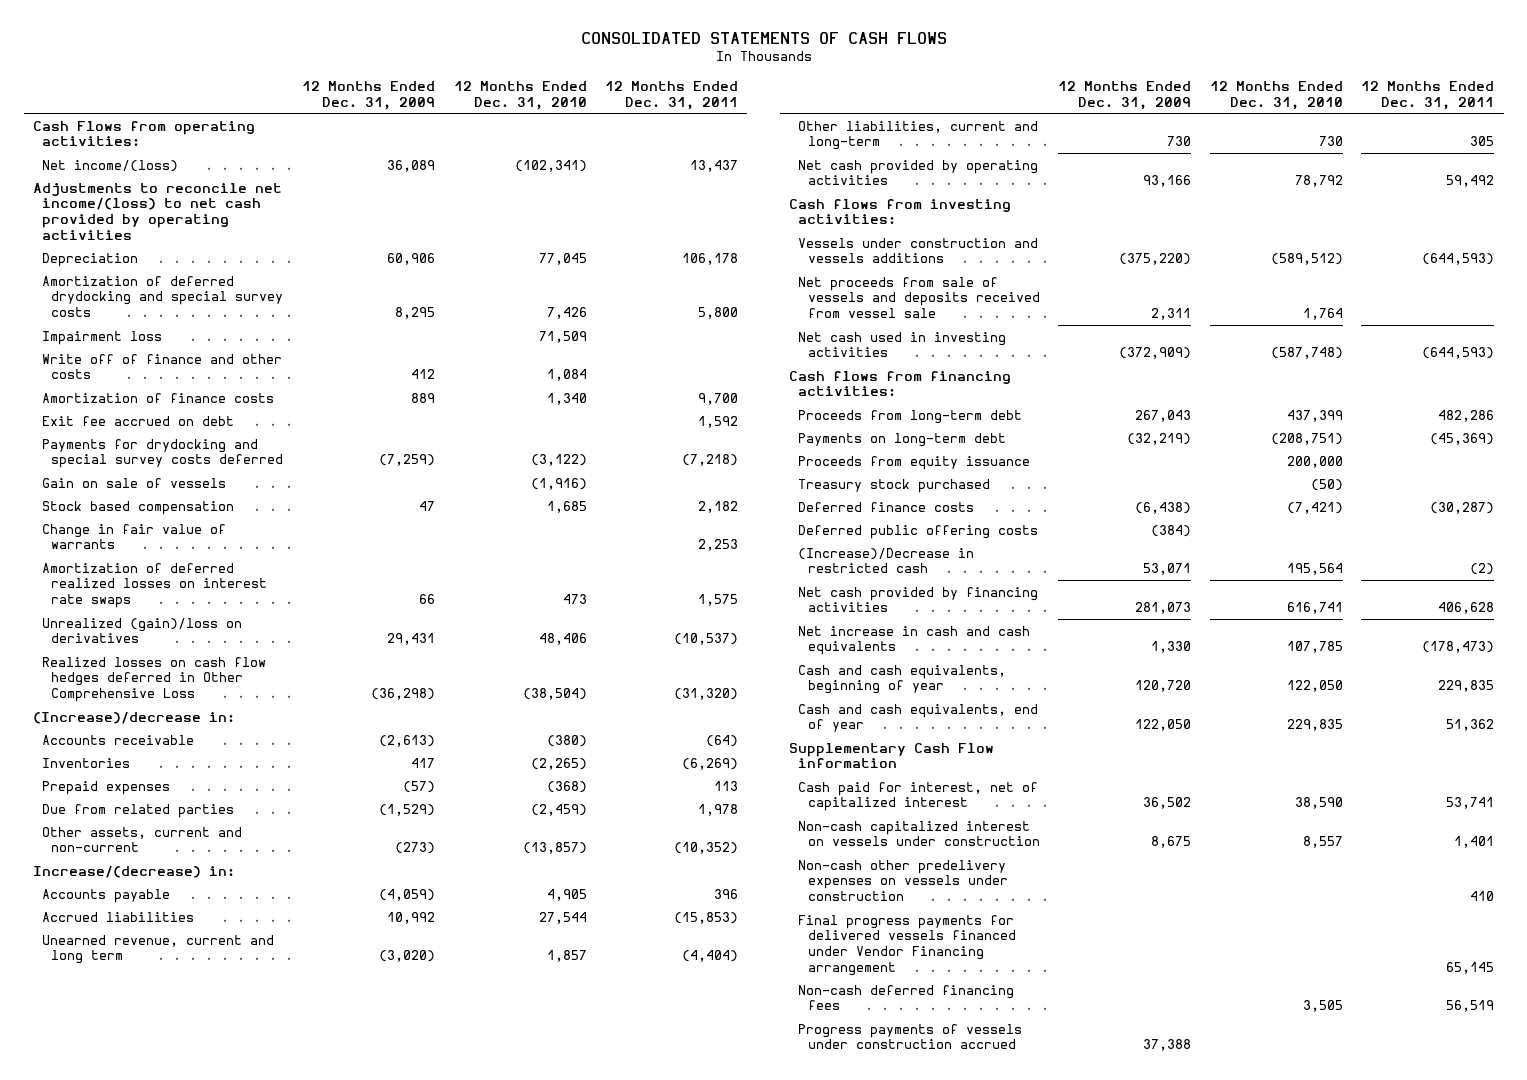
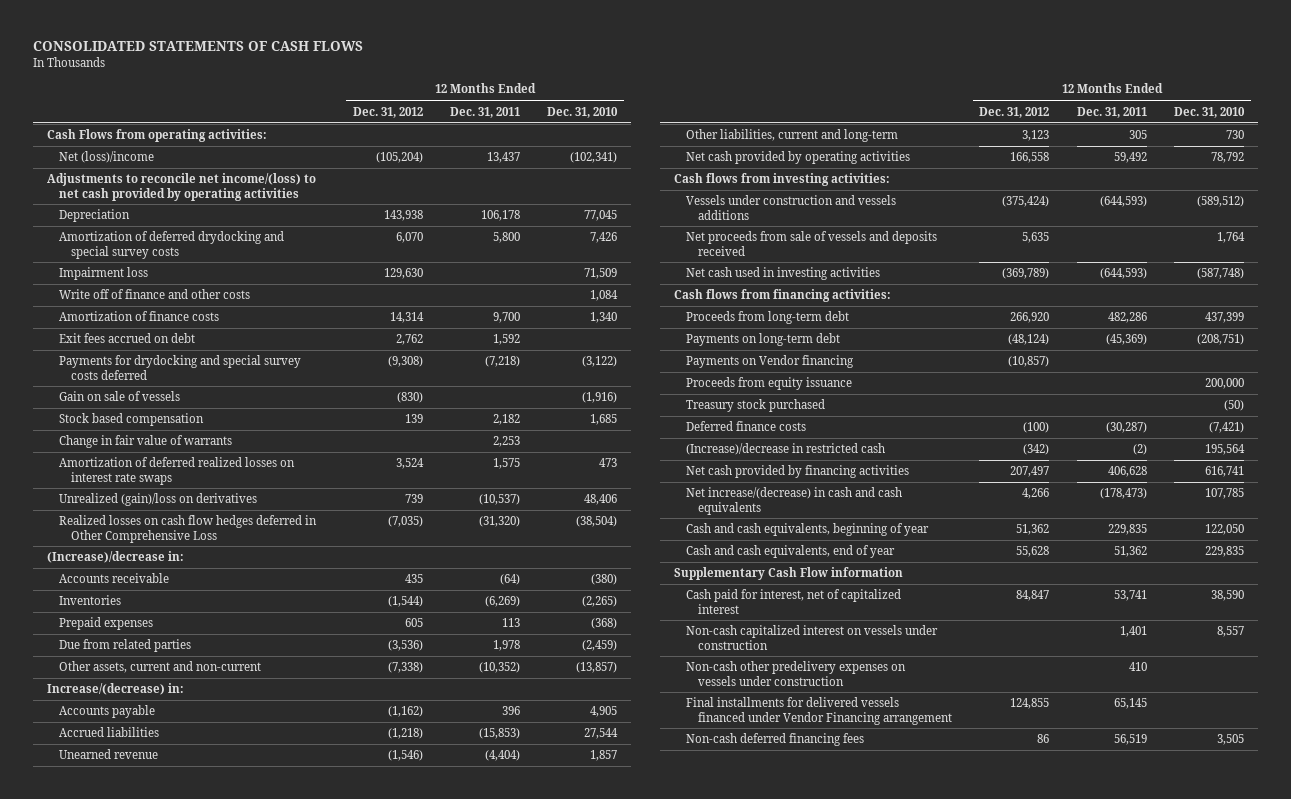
- | 12 Months Ended Dec. 31, 2009 | 12 Months Ended Dec. 31, 2010 | 12 Months Ended Dec. 31, 2011
+ | 12 Months Ended Dec. 31, 2012 | 12 Months Ended Dec. 31, 2011 | 12 Months Ended Dec. 31, 2010
- Net income/(loss) | 36,089 | (102,341) | 13,437
+ Net (loss)/income | (105,204) | 13,437 | (102,341)
- Exit fee accrued on debt | | | 1,592
+ Exit fees accrued on debt | 2,762 | 1,592 |
- Unearned revenue, current and long term | (3,020) | 1,857 | (4,404)
+ Unearned revenue | (1,546) | (4,404) | 1,857
- Net proceeds from sale of vessels and deposits received from vessel sale | 2,311 | 1,764 |
+ Net proceeds from sale of vessels and deposits received | 5,635 | | 1,764
+ Payments on Vendor financing | (10,857) | |
- Deferred public offering costs | (384) | |
- (Increase)/Decrease in restricted cash | 53,071 | 195,564 | (2)
+ (Increase)/decrease in restricted cash | (342) | (2) | 195,564
- Net increase in cash and cash equivalents | 1,330 | 107,785 | (178,473)
+ Net increase/(decrease) in cash and cash equivalents | 4,266 | (178,473) | 107,785
- Final progress payments for delivered vessels financed under Vendor Financing arrangement | | | 65,145
+ Final installments for delivered vessels financed under Vendor Financing arrangement | 124,855 | 65,145 |
- Progress payments of vessels under construction accrued | 37,388 | |

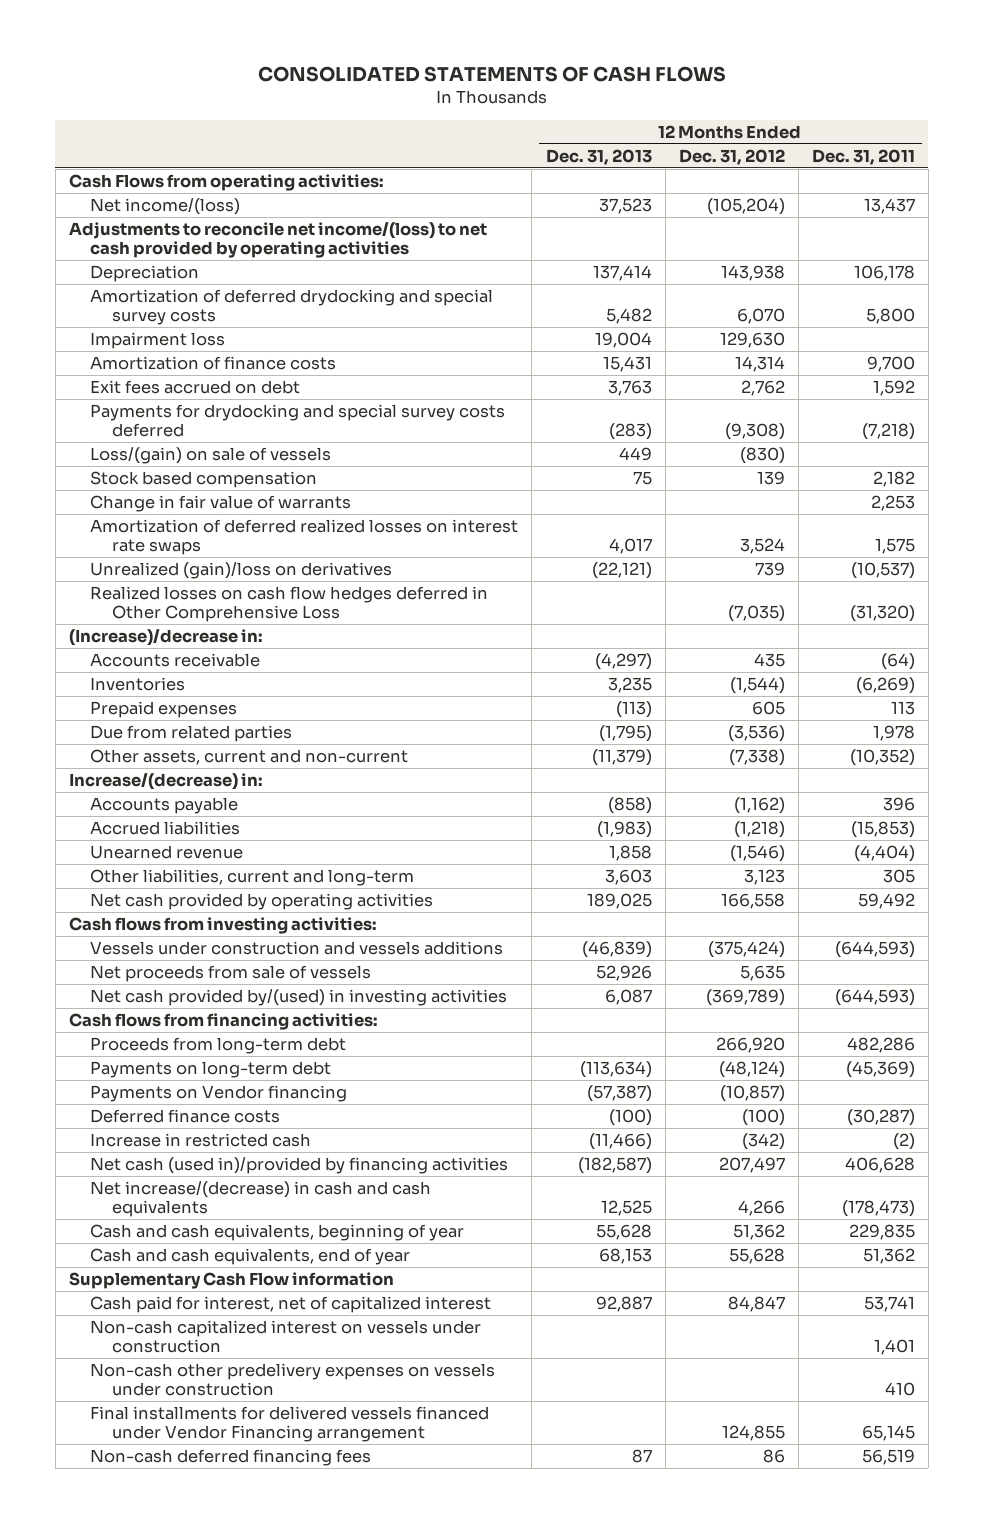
- | 12 Months Ended Dec. 31, 2012 | 12 Months Ended Dec. 31, 2011 | 12 Months Ended Dec. 31, 2010
+ | 12 Months Ended Dec. 31, 2013 | 12 Months Ended Dec. 31, 2012 | 12 Months Ended Dec. 31, 2011
- Net (loss)/income | (105,204) | 13,437 | (102,341)
+ Net income/(loss) | 37,523 | (105,204) | 13,437
- Write off of finance and other costs | | | 1,084
- Gain on sale of vessels | (830) | | (1,916)
+ Loss/(gain) on sale of vessels | 449 | (830) |
- Net proceeds from sale of vessels and deposits received | 5,635 | | 1,764
- Net cash used in investing activities | (369,789) | (644,593) | (587,748)
+ Net proceeds from sale of vessels | 52,926 | 5,635 |
+ Net cash provided by/(used) in investing activities | 6,087 | (369,789) | (644,593)
- Proceeds from equity issuance | | | 200,000
- Treasury stock purchased | | | (50)
- (Increase)/decrease in restricted cash | (342) | (2) | 195,564
- Net cash provided by financing activities | 207,497 | 406,628 | 616,741
+ Increase in restricted cash | (11,466) | (342) | (2)
+ Net cash (used in)/provided by financing activities | (182,587) | 207,497 | 406,628

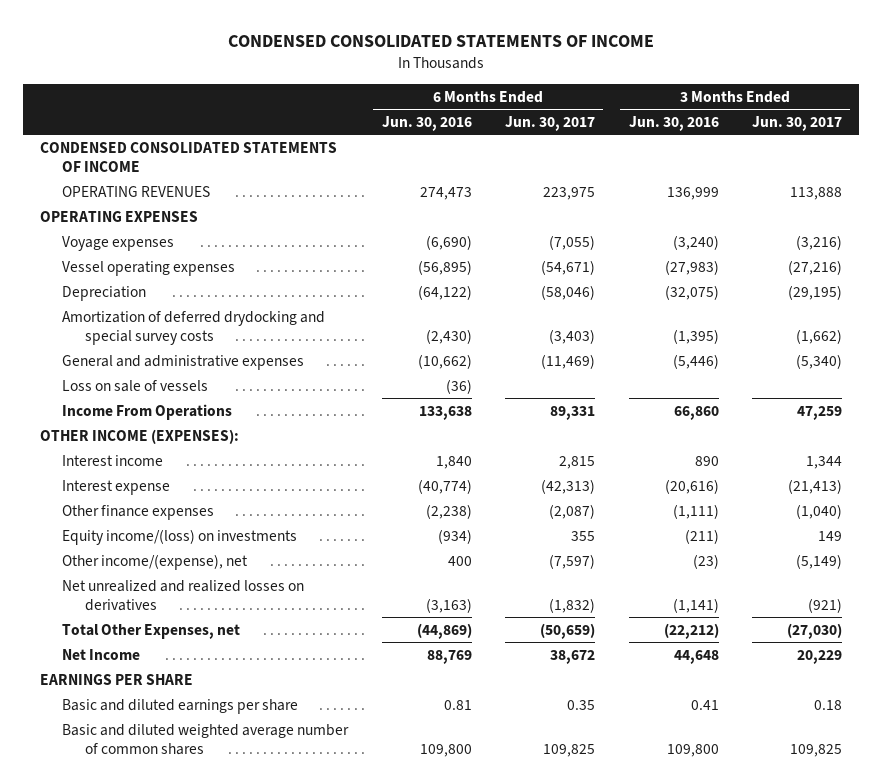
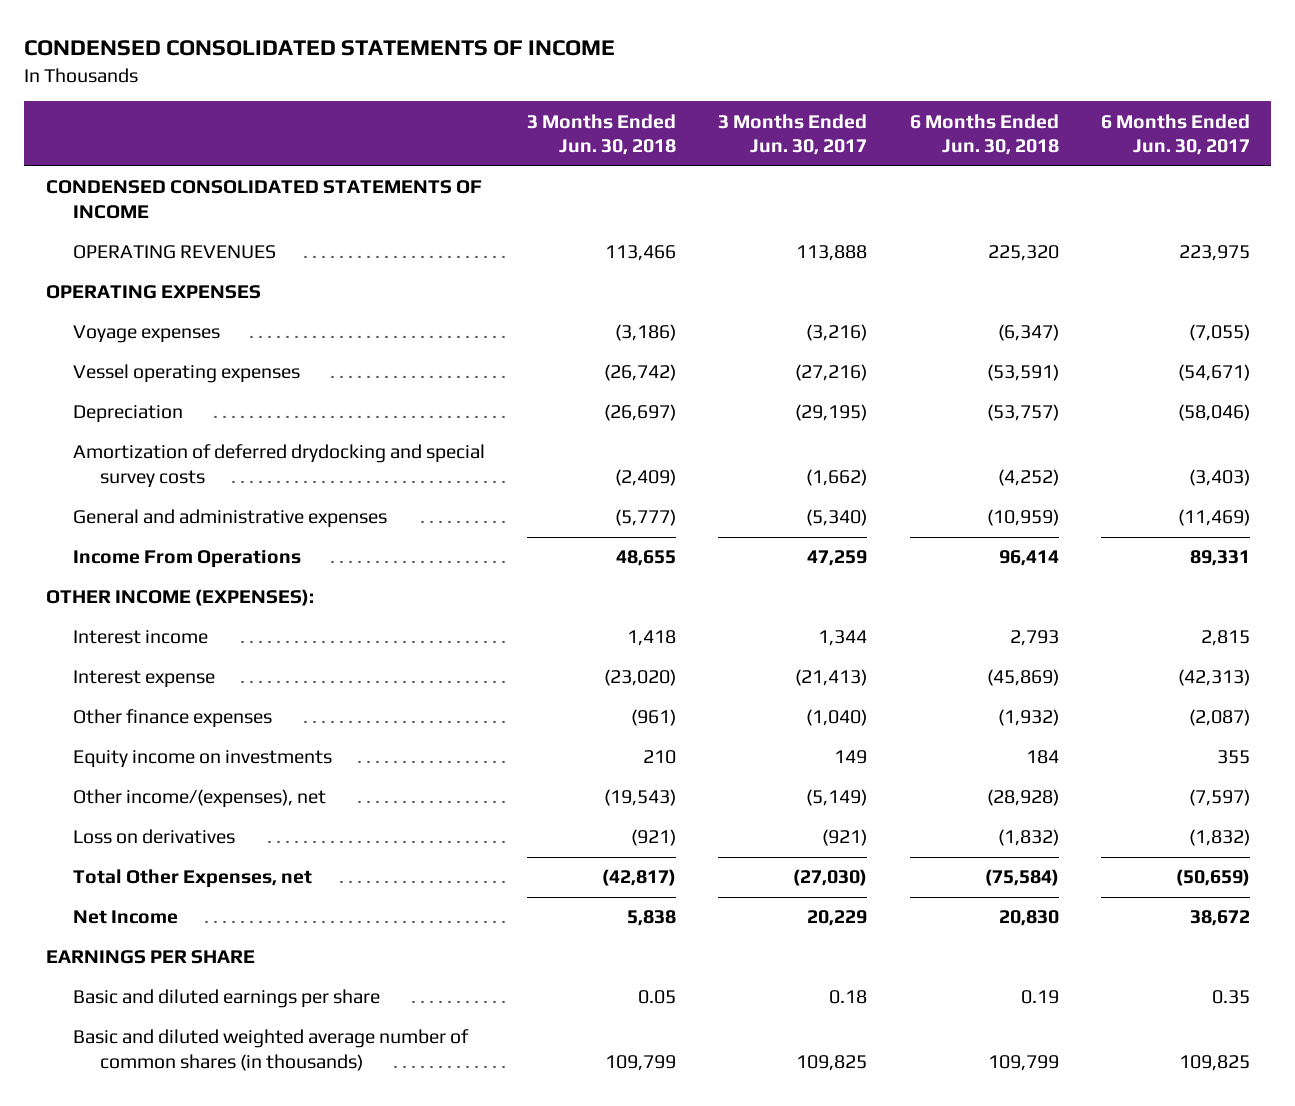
- | 6 Months Ended Jun. 30, 2016 | 6 Months Ended Jun. 30, 2017 | 3 Months Ended Jun. 30, 2016 | 3 Months Ended Jun. 30, 2017
+ | 3 Months Ended Jun. 30, 2018 | 3 Months Ended Jun. 30, 2017 | 6 Months Ended Jun. 30, 2018 | 6 Months Ended Jun. 30, 2017
- Loss on sale of vessels | (36) | | |
- Equity income/(loss) on investments | (934) | 355 | (211) | 149
- Other income/(expense), net | 400 | (7,597) | (23) | (5,149)
- Net unrealized and realized losses on derivatives | (3,163) | (1,832) | (1,141) | (921)
+ Equity income on investments | 210 | 149 | 184 | 355
+ Other income/(expenses), net | (19,543) | (5,149) | (28,928) | (7,597)
+ Loss on derivatives | (921) | (921) | (1,832) | (1,832)
- Basic and diluted weighted average number of common shares | 109,800 | 109,825 | 109,800 | 109,825
+ Basic and diluted weighted average number of common shares (in thousands) | 109,799 | 109,825 | 109,799 | 109,825

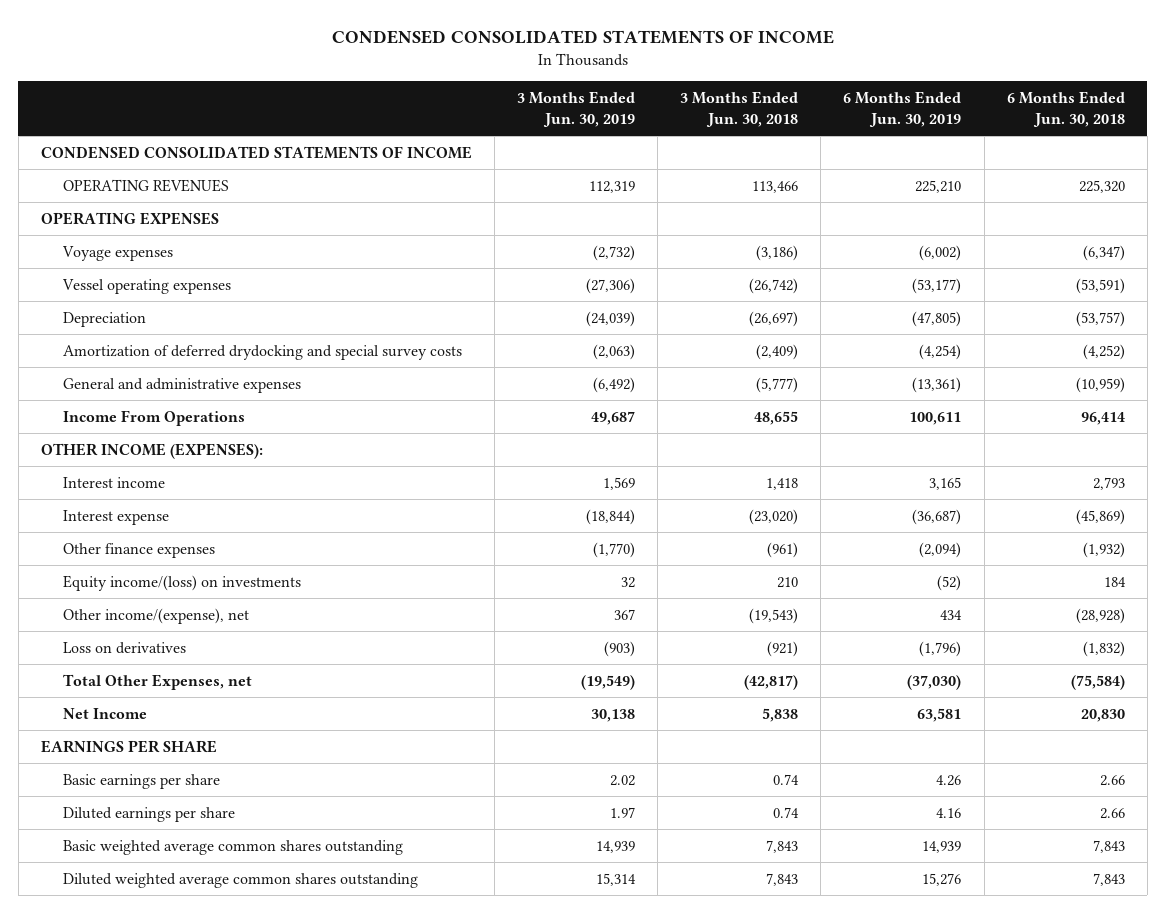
- | 3 Months Ended Jun. 30, 2018 | 3 Months Ended Jun. 30, 2017 | 6 Months Ended Jun. 30, 2018 | 6 Months Ended Jun. 30, 2017
+ | 3 Months Ended Jun. 30, 2019 | 3 Months Ended Jun. 30, 2018 | 6 Months Ended Jun. 30, 2019 | 6 Months Ended Jun. 30, 2018
- Equity income on investments | 210 | 149 | 184 | 355
- Other income/(expenses), net | (19,543) | (5,149) | (28,928) | (7,597)
+ Equity income/(loss) on investments | 32 | 210 | (52) | 184
+ Other income/(expense), net | 367 | (19,543) | 434 | (28,928)
- Basic and diluted earnings per share | 0.05 | 0.18 | 0.19 | 0.35
- Basic and diluted weighted average number of common shares (in thousands) | 109,799 | 109,825 | 109,799 | 109,825
+ Basic earnings per share | 2.02 | 0.74 | 4.26 | 2.66
+ Diluted earnings per share | 1.97 | 0.74 | 4.16 | 2.66
+ Basic weighted average common shares outstanding | 14,939 | 7,843 | 14,939 | 7,843
+ Diluted weighted average common shares outstanding | 15,314 | 7,843 | 15,276 | 7,843

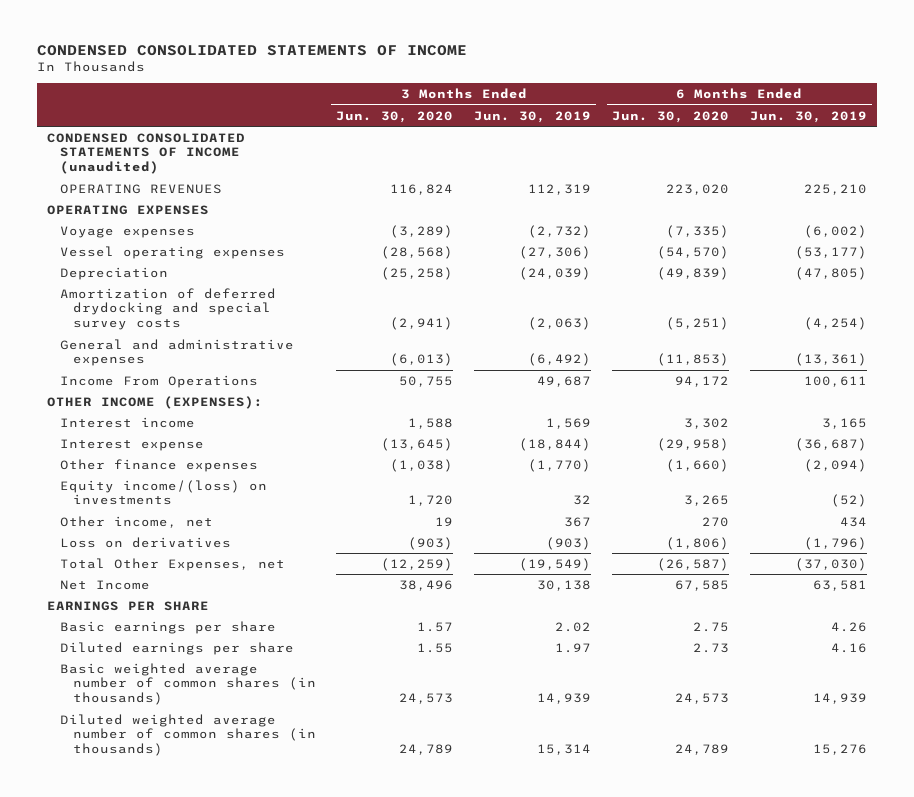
- | 3 Months Ended Jun. 30, 2019 | 3 Months Ended Jun. 30, 2018 | 6 Months Ended Jun. 30, 2019 | 6 Months Ended Jun. 30, 2018
+ | 3 Months Ended Jun. 30, 2020 | 3 Months Ended Jun. 30, 2019 | 6 Months Ended Jun. 30, 2020 | 6 Months Ended Jun. 30, 2019
- CONDENSED CONSOLIDATED STATEMENTS OF INCOME
+ CONDENSED CONSOLIDATED STATEMENTS OF INCOME (unaudited)
- Other income/(expense), net | 367 | (19,543) | 434 | (28,928)
+ Other income, net | 19 | 367 | 270 | 434
- Basic weighted average common shares outstanding | 14,939 | 7,843 | 14,939 | 7,843
- Diluted weighted average common shares outstanding | 15,314 | 7,843 | 15,276 | 7,843
+ Basic weighted average number of common shares (in thousands) | 24,573 | 14,939 | 24,573 | 14,939
+ Diluted weighted average number of common shares (in thousands) | 24,789 | 15,314 | 24,789 | 15,276

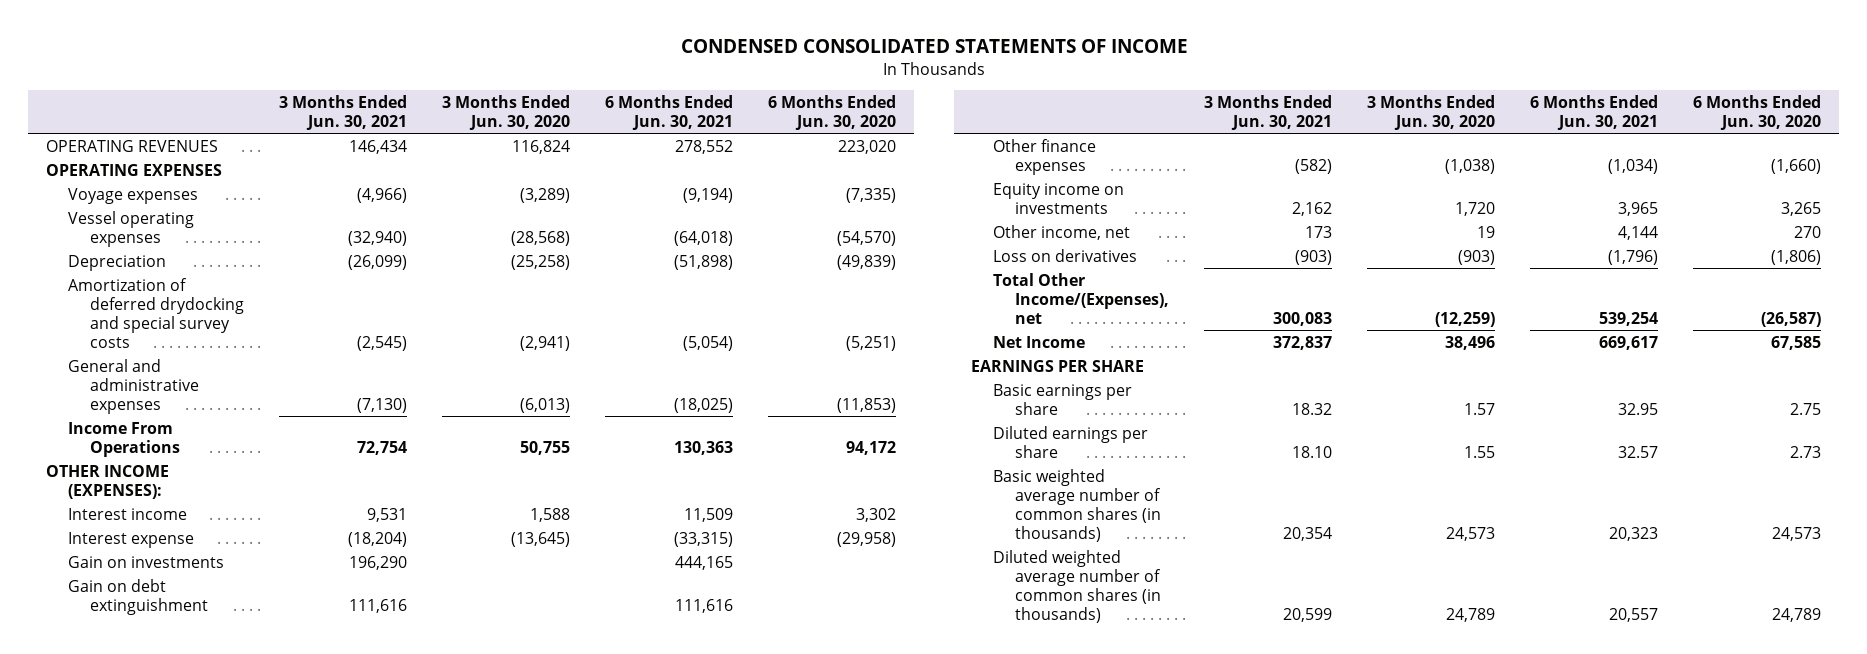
- | 3 Months Ended Jun. 30, 2020 | 3 Months Ended Jun. 30, 2019 | 6 Months Ended Jun. 30, 2020 | 6 Months Ended Jun. 30, 2019
+ | 3 Months Ended Jun. 30, 2021 | 3 Months Ended Jun. 30, 2020 | 6 Months Ended Jun. 30, 2021 | 6 Months Ended Jun. 30, 2020
- CONDENSED CONSOLIDATED STATEMENTS OF INCOME (unaudited)
+ Gain on investments | 196,290 | | 444,165 |
+ Gain on debt extinguishment | 111,616 | | 111,616 |
- Equity income/(loss) on investments | 1,720 | 32 | 3,265 | (52)
+ Equity income on investments | 2,162 | 1,720 | 3,965 | 3,265
- Total Other Expenses, net | (12,259) | (19,549) | (26,587) | (37,030)
+ Total Other Income/(Expenses), net | 300,083 | (12,259) | 539,254 | (26,587)

